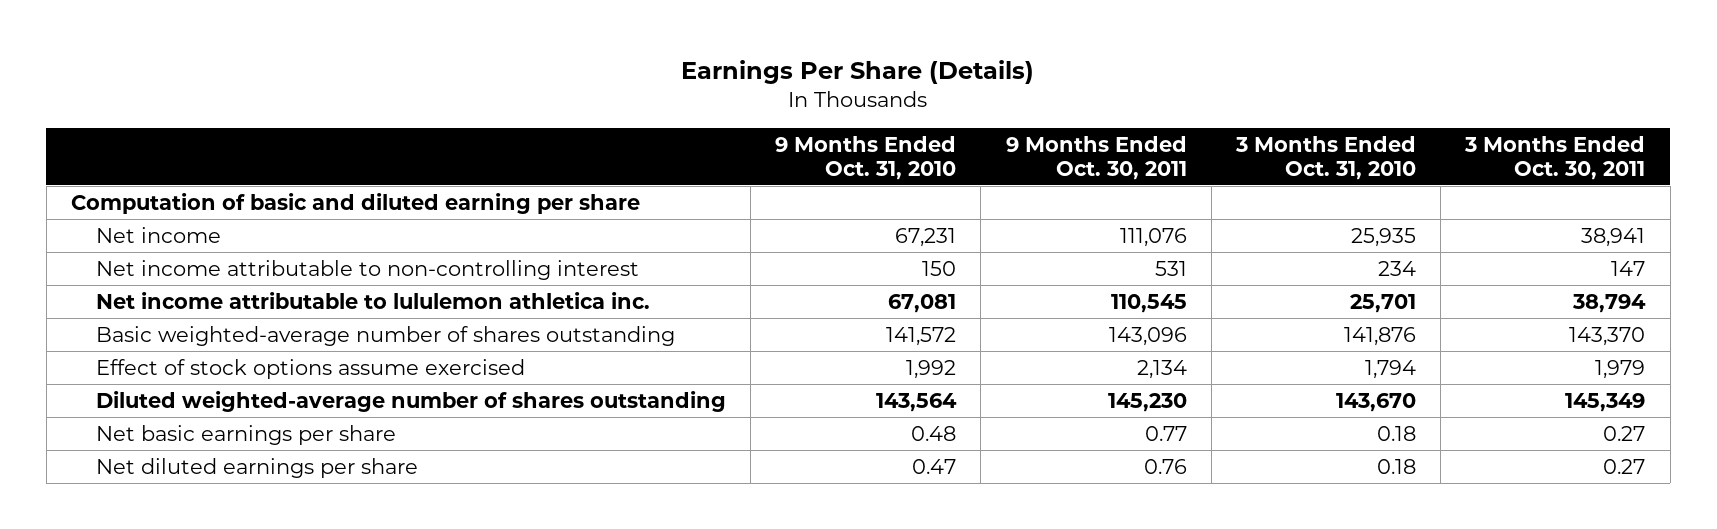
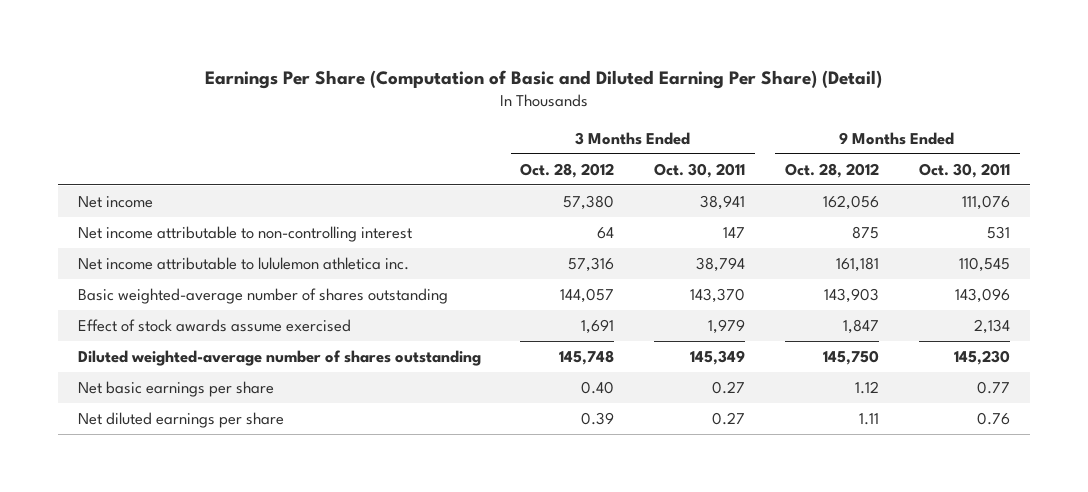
- Earnings Per Share (Details)
+ Earnings Per Share (Computation of Basic and Diluted Earning Per Share) (Detail)
- | 9 Months Ended Oct. 31, 2010 | 9 Months Ended Oct. 30, 2011 | 3 Months Ended Oct. 31, 2010 | 3 Months Ended Oct. 30, 2011
+ | 3 Months Ended Oct. 28, 2012 | 3 Months Ended Oct. 30, 2011 | 9 Months Ended Oct. 28, 2012 | 9 Months Ended Oct. 30, 2011
- Computation of basic and diluted earning per share
- Effect of stock options assume exercised | 1,992 | 2,134 | 1,794 | 1,979
+ Effect of stock awards assume exercised | 1,691 | 1,979 | 1,847 | 2,134

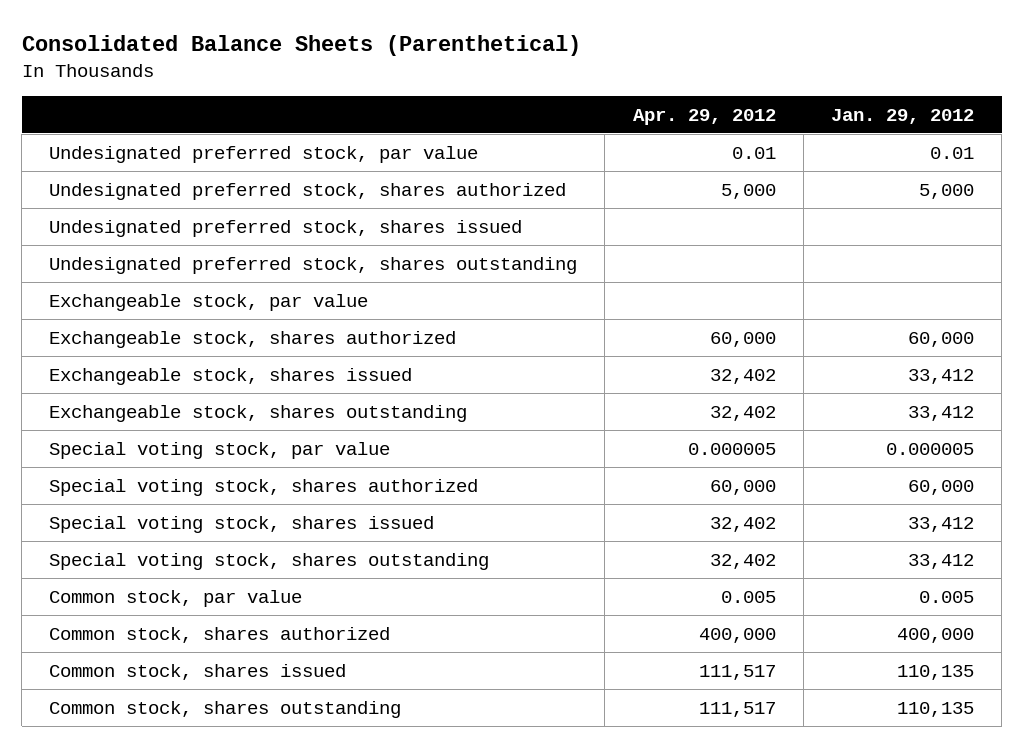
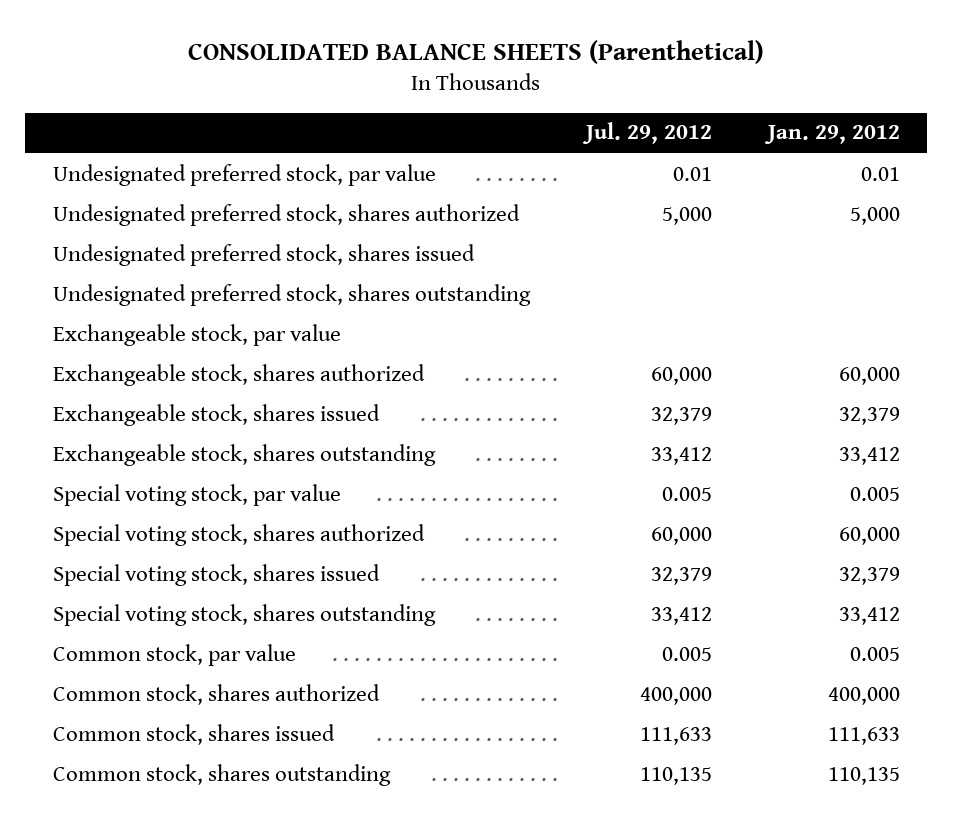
- Consolidated Balance Sheets (Parenthetical)
+ CONSOLIDATED BALANCE SHEETS (Parenthetical)
- | Apr. 29, 2012 | Jan. 29, 2012
+ | Jul. 29, 2012 | Jan. 29, 2012
- Exchangeable stock, shares issued | 32,402 | 33,412
+ Exchangeable stock, shares issued | 32,379 | 32,379
- Special voting stock, par value | 0.000005 | 0.000005
+ Special voting stock, par value | 0.005 | 0.005
- Special voting stock, shares issued | 32,402 | 33,412
+ Special voting stock, shares issued | 32,379 | 32,379
- Common stock, shares issued | 111,517 | 110,135
+ Common stock, shares issued | 111,633 | 111,633

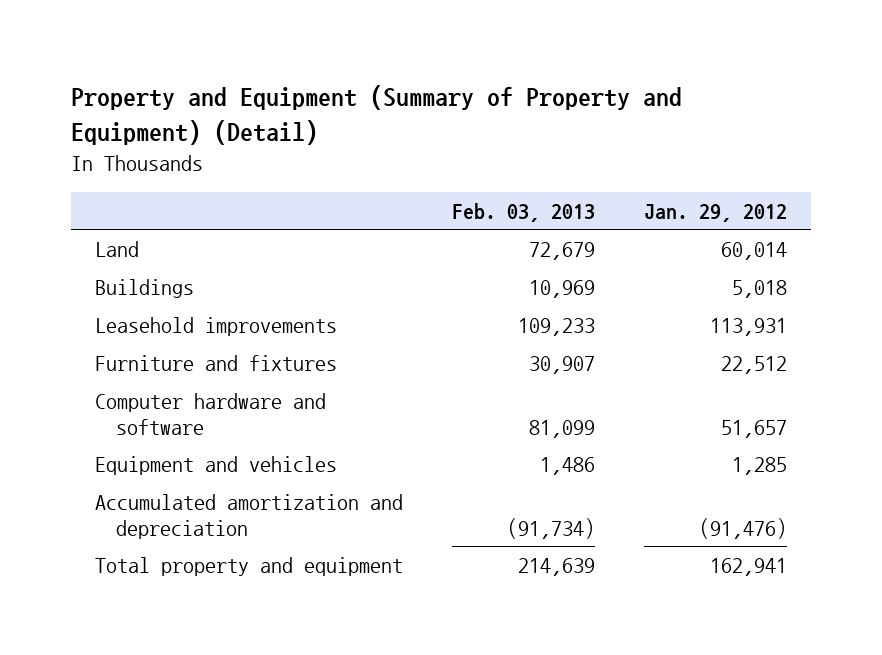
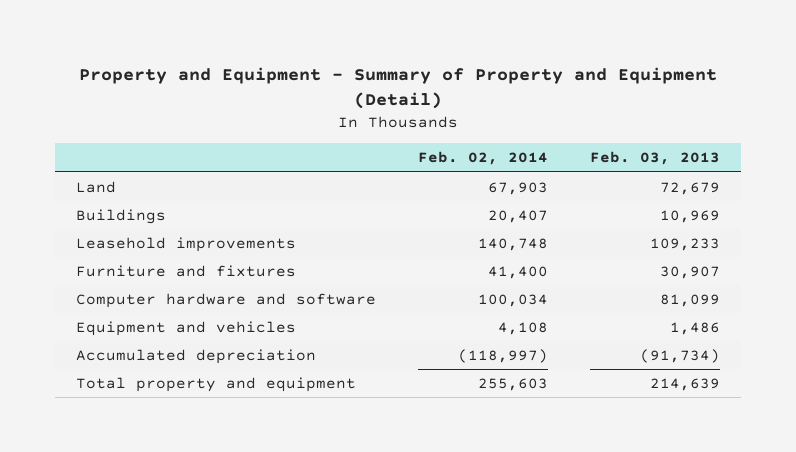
- Property and Equipment (Summary of Property and Equipment) (Detail)
+ Property and Equipment - Summary of Property and Equipment (Detail)
- | Feb. 03, 2013 | Jan. 29, 2012
+ | Feb. 02, 2014 | Feb. 03, 2013
- Accumulated amortization and depreciation | (91,734) | (91,476)
+ Accumulated depreciation | (118,997) | (91,734)

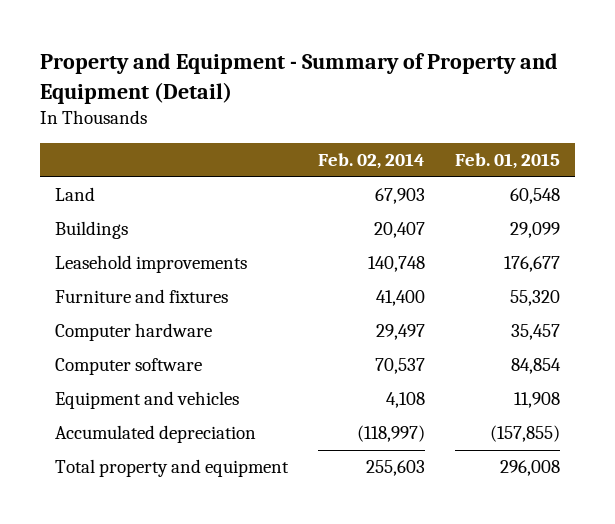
- | Feb. 02, 2014 | Feb. 03, 2013
+ | Feb. 02, 2014 | Feb. 01, 2015
- Computer hardware and software | 100,034 | 81,099
+ Computer hardware | 29,497 | 35,457
+ Computer software | 70,537 | 84,854

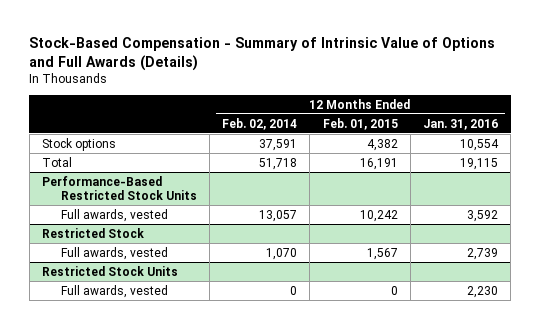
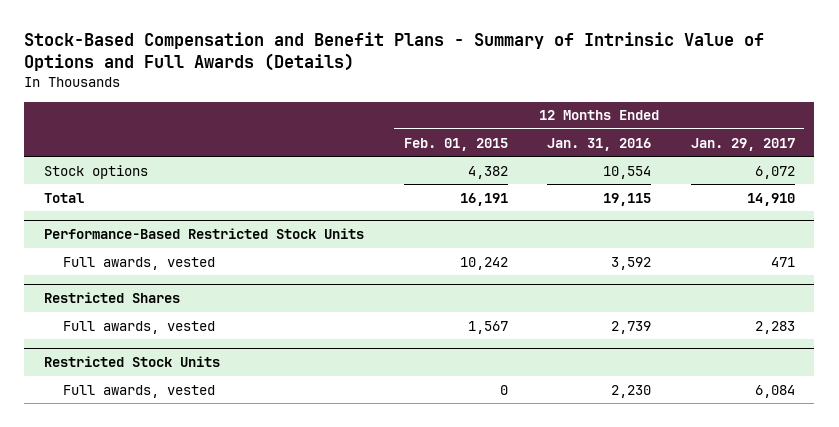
- Stock-Based Compensation - Summary of Intrinsic Value of Options and Full Awards (Details)
+ Stock-Based Compensation and Benefit Plans - Summary of Intrinsic Value of Options and Full Awards (Details)
- | 12 Months Ended Feb. 02, 2014 | 12 Months Ended Feb. 01, 2015 | 12 Months Ended Jan. 31, 2016
+ | 12 Months Ended Feb. 01, 2015 | 12 Months Ended Jan. 31, 2016 | 12 Months Ended Jan. 29, 2017
- Restricted Stock
+ Restricted Shares

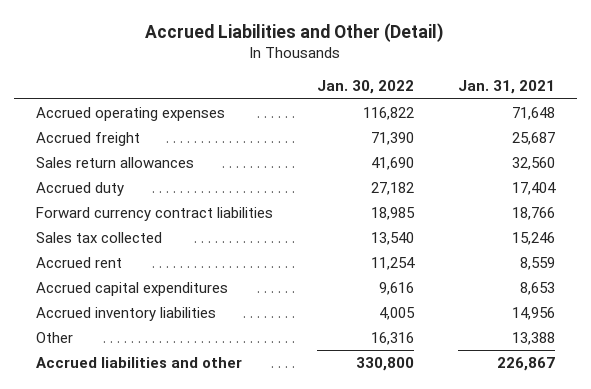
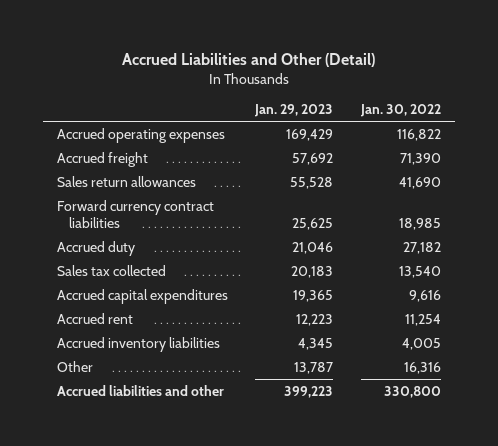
- | Jan. 30, 2022 | Jan. 31, 2021
+ | Jan. 29, 2023 | Jan. 30, 2022
moved down: Accrued duty | 21,046 | 27,182
moved down: Accrued rent | 12,223 | 11,254

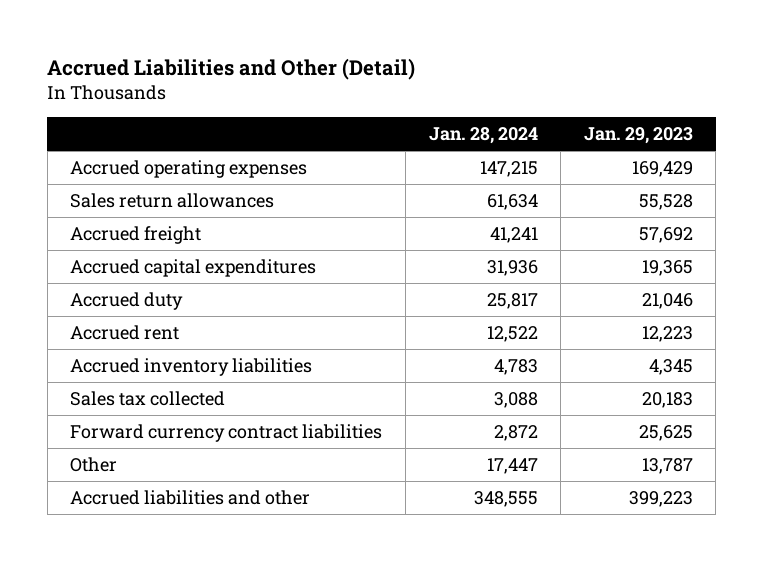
- | Jan. 29, 2023 | Jan. 30, 2022
+ | Jan. 28, 2024 | Jan. 29, 2023
moved down: Accrued freight | 41,241 | 57,692
moved down: Accrued duty | 25,817 | 21,046
moved down: Sales tax collected | 3,088 | 20,183
moved down: Forward currency contract liabilities | 2,872 | 25,625

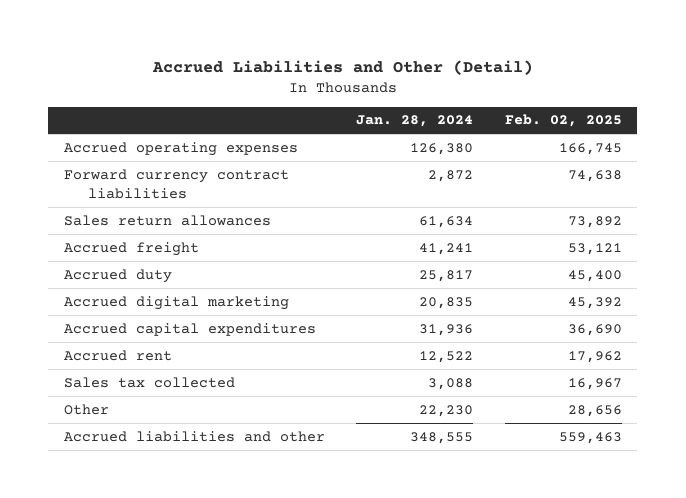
- | Jan. 28, 2024 | Jan. 29, 2023
+ | Jan. 28, 2024 | Feb. 02, 2025
- Accrued operating expenses | 147,215 | 169,429
+ Accrued operating expenses | 126,380 | 166,745
moved up: Forward currency contract liabilities | 2,872 | 74,638
+ Accrued digital marketing | 20,835 | 45,392
moved down: Accrued capital expenditures | 31,936 | 36,690
- Accrued inventory liabilities | 4,783 | 4,345
- Other | 17,447 | 13,787
+ Other | 22,230 | 28,656

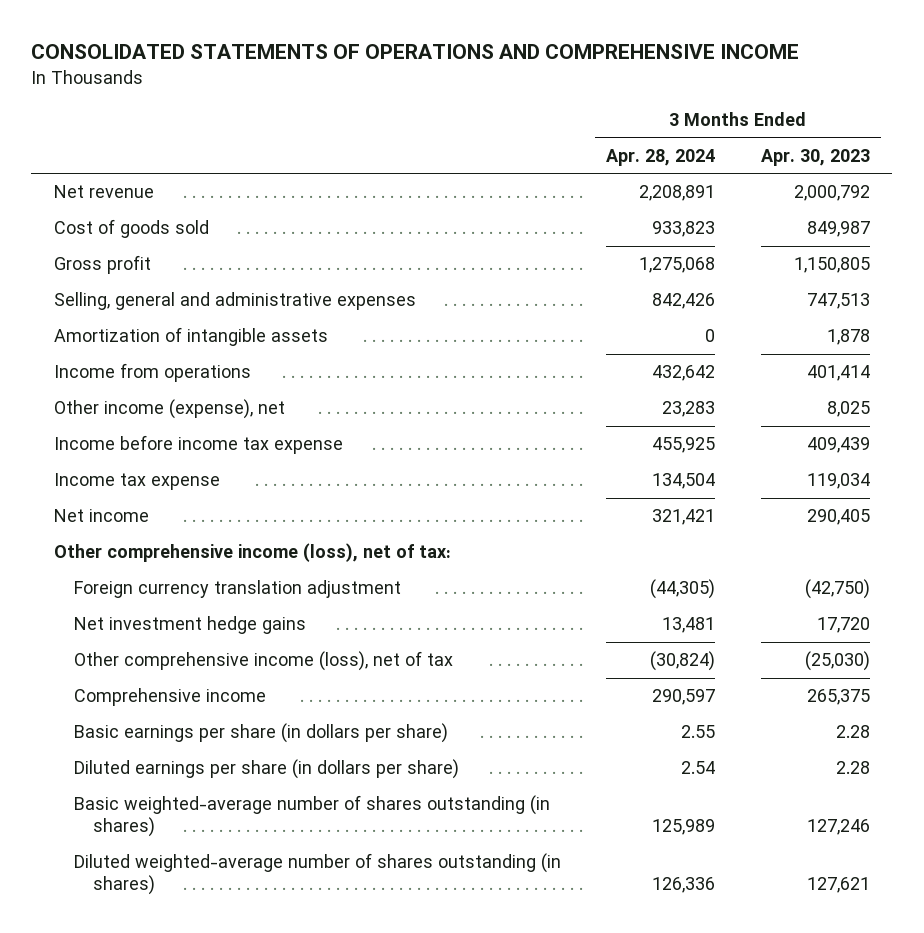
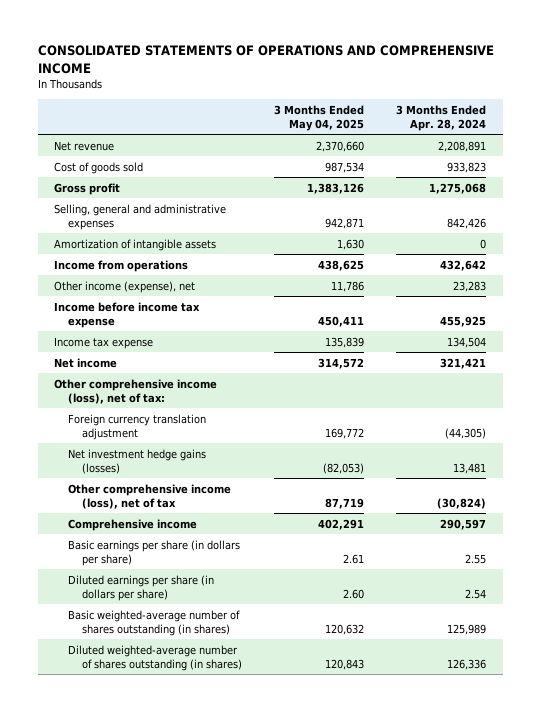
- | 3 Months Ended Apr. 28, 2024 | 3 Months Ended Apr. 30, 2023
+ | 3 Months Ended May 04, 2025 | 3 Months Ended Apr. 28, 2024
- Net investment hedge gains | 13,481 | 17,720
+ Net investment hedge gains (losses) | (82,053) | 13,481

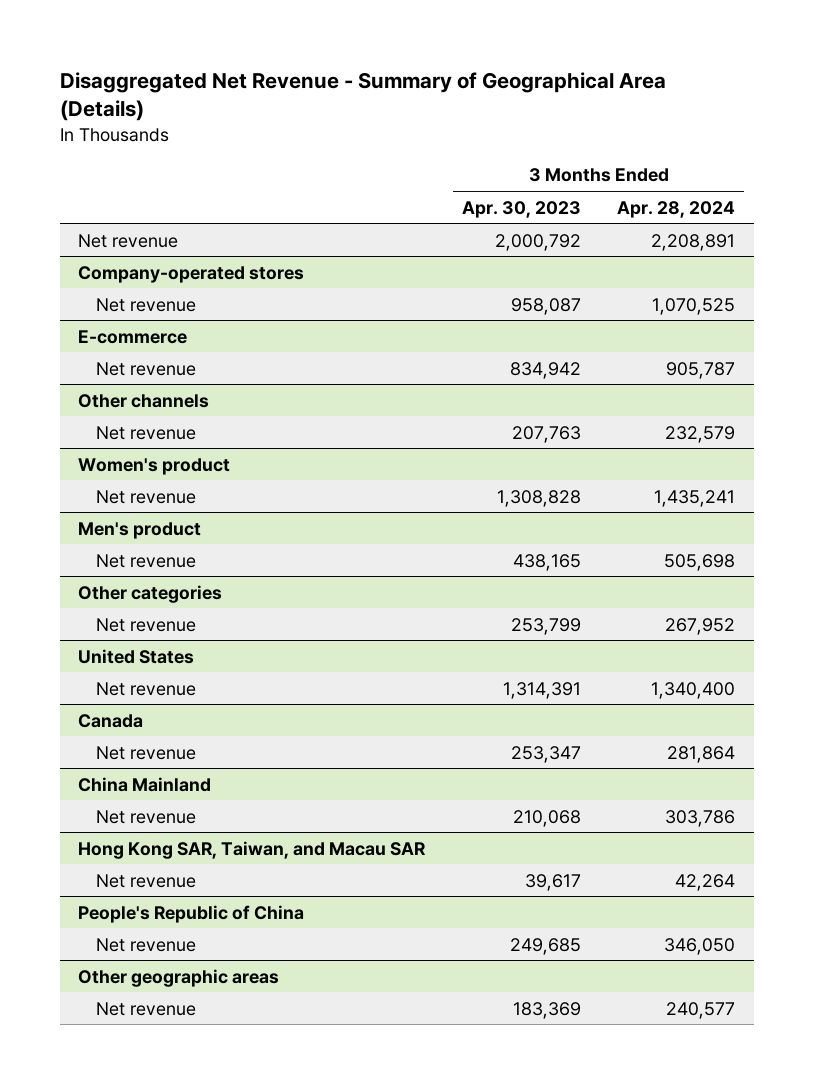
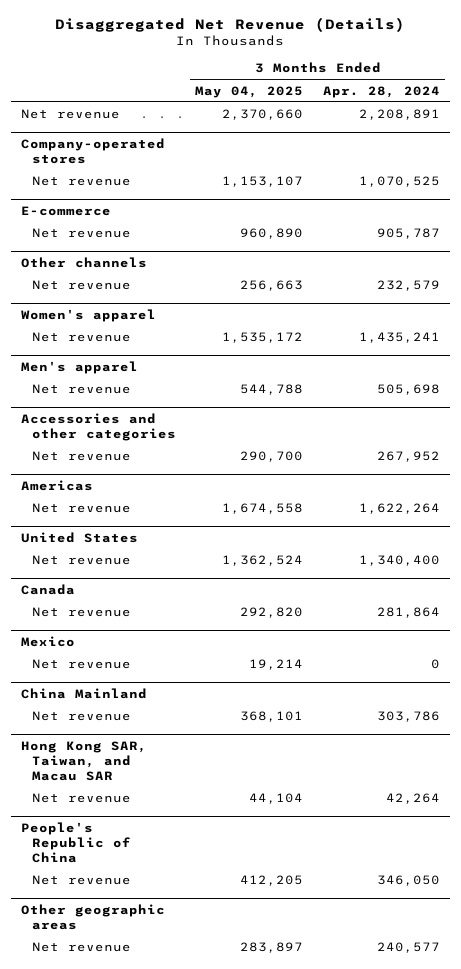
- Disaggregated Net Revenue - Summary of Geographical Area (Details)
+ Disaggregated Net Revenue (Details)
- | 3 Months Ended Apr. 30, 2023 | 3 Months Ended Apr. 28, 2024
+ | 3 Months Ended May 04, 2025 | 3 Months Ended Apr. 28, 2024
- Women's product
+ Women's apparel
- Men's product
+ Men's apparel
- Other categories
+ Accessories and other categories
+ Americas
+ Net revenue | 1,674,558 | 1,622,264
+ Mexico
+ Net revenue | 19,214 | 0

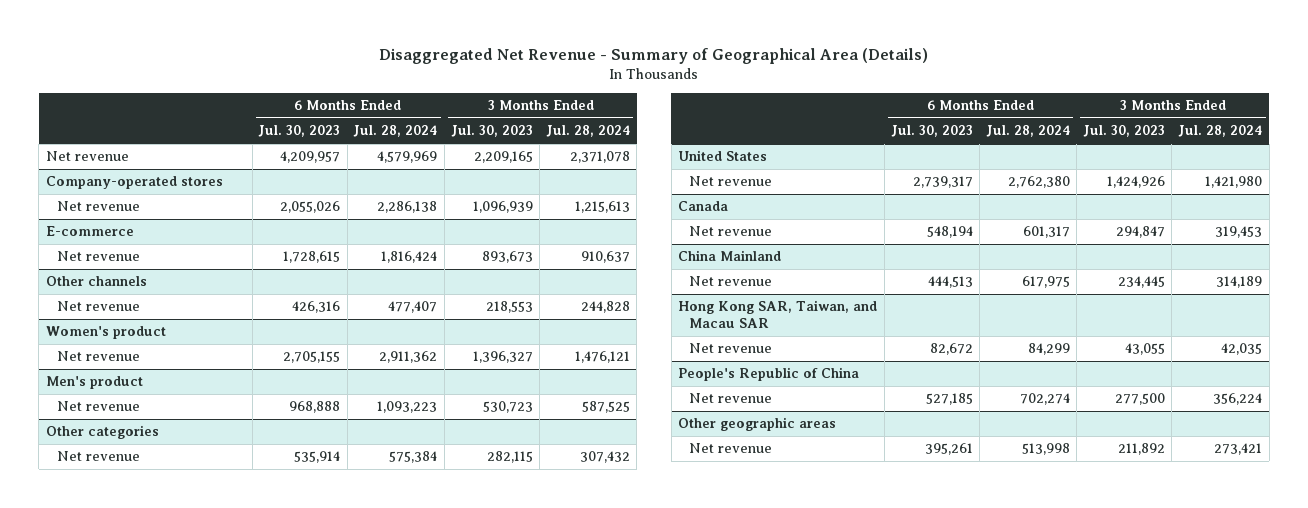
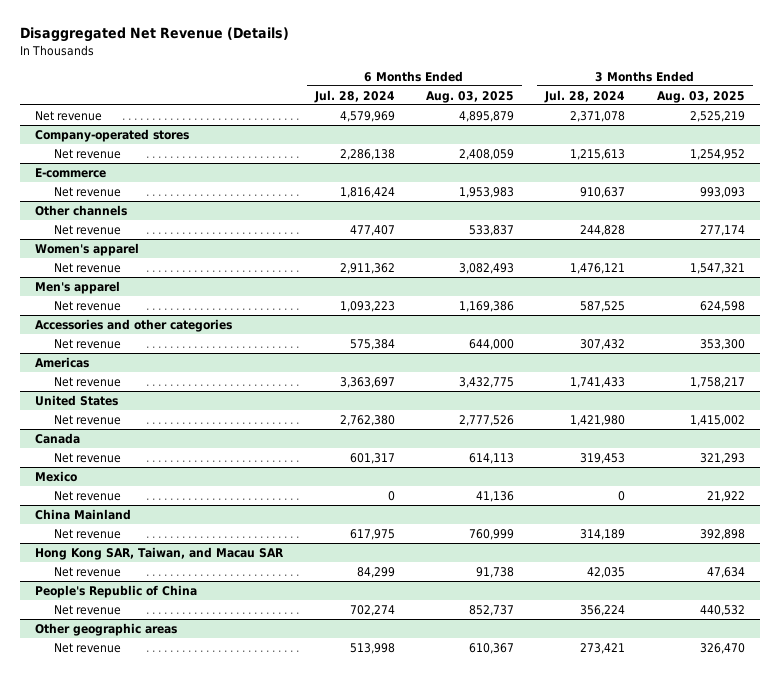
- Disaggregated Net Revenue - Summary of Geographical Area (Details)
+ Disaggregated Net Revenue (Details)
- | 6 Months Ended Jul. 30, 2023 | 6 Months Ended Jul. 28, 2024 | 3 Months Ended Jul. 30, 2023 | 3 Months Ended Jul. 28, 2024
+ | 6 Months Ended Jul. 28, 2024 | 6 Months Ended Aug. 03, 2025 | 3 Months Ended Jul. 28, 2024 | 3 Months Ended Aug. 03, 2025
- Women's product
+ Women's apparel
- Men's product
+ Men's apparel
- Other categories
+ Accessories and other categories
+ Americas
+ Net revenue | 3,363,697 | 3,432,775 | 1,741,433 | 1,758,217
+ Mexico
+ Net revenue | 0 | 41,136 | 0 | 21,922

